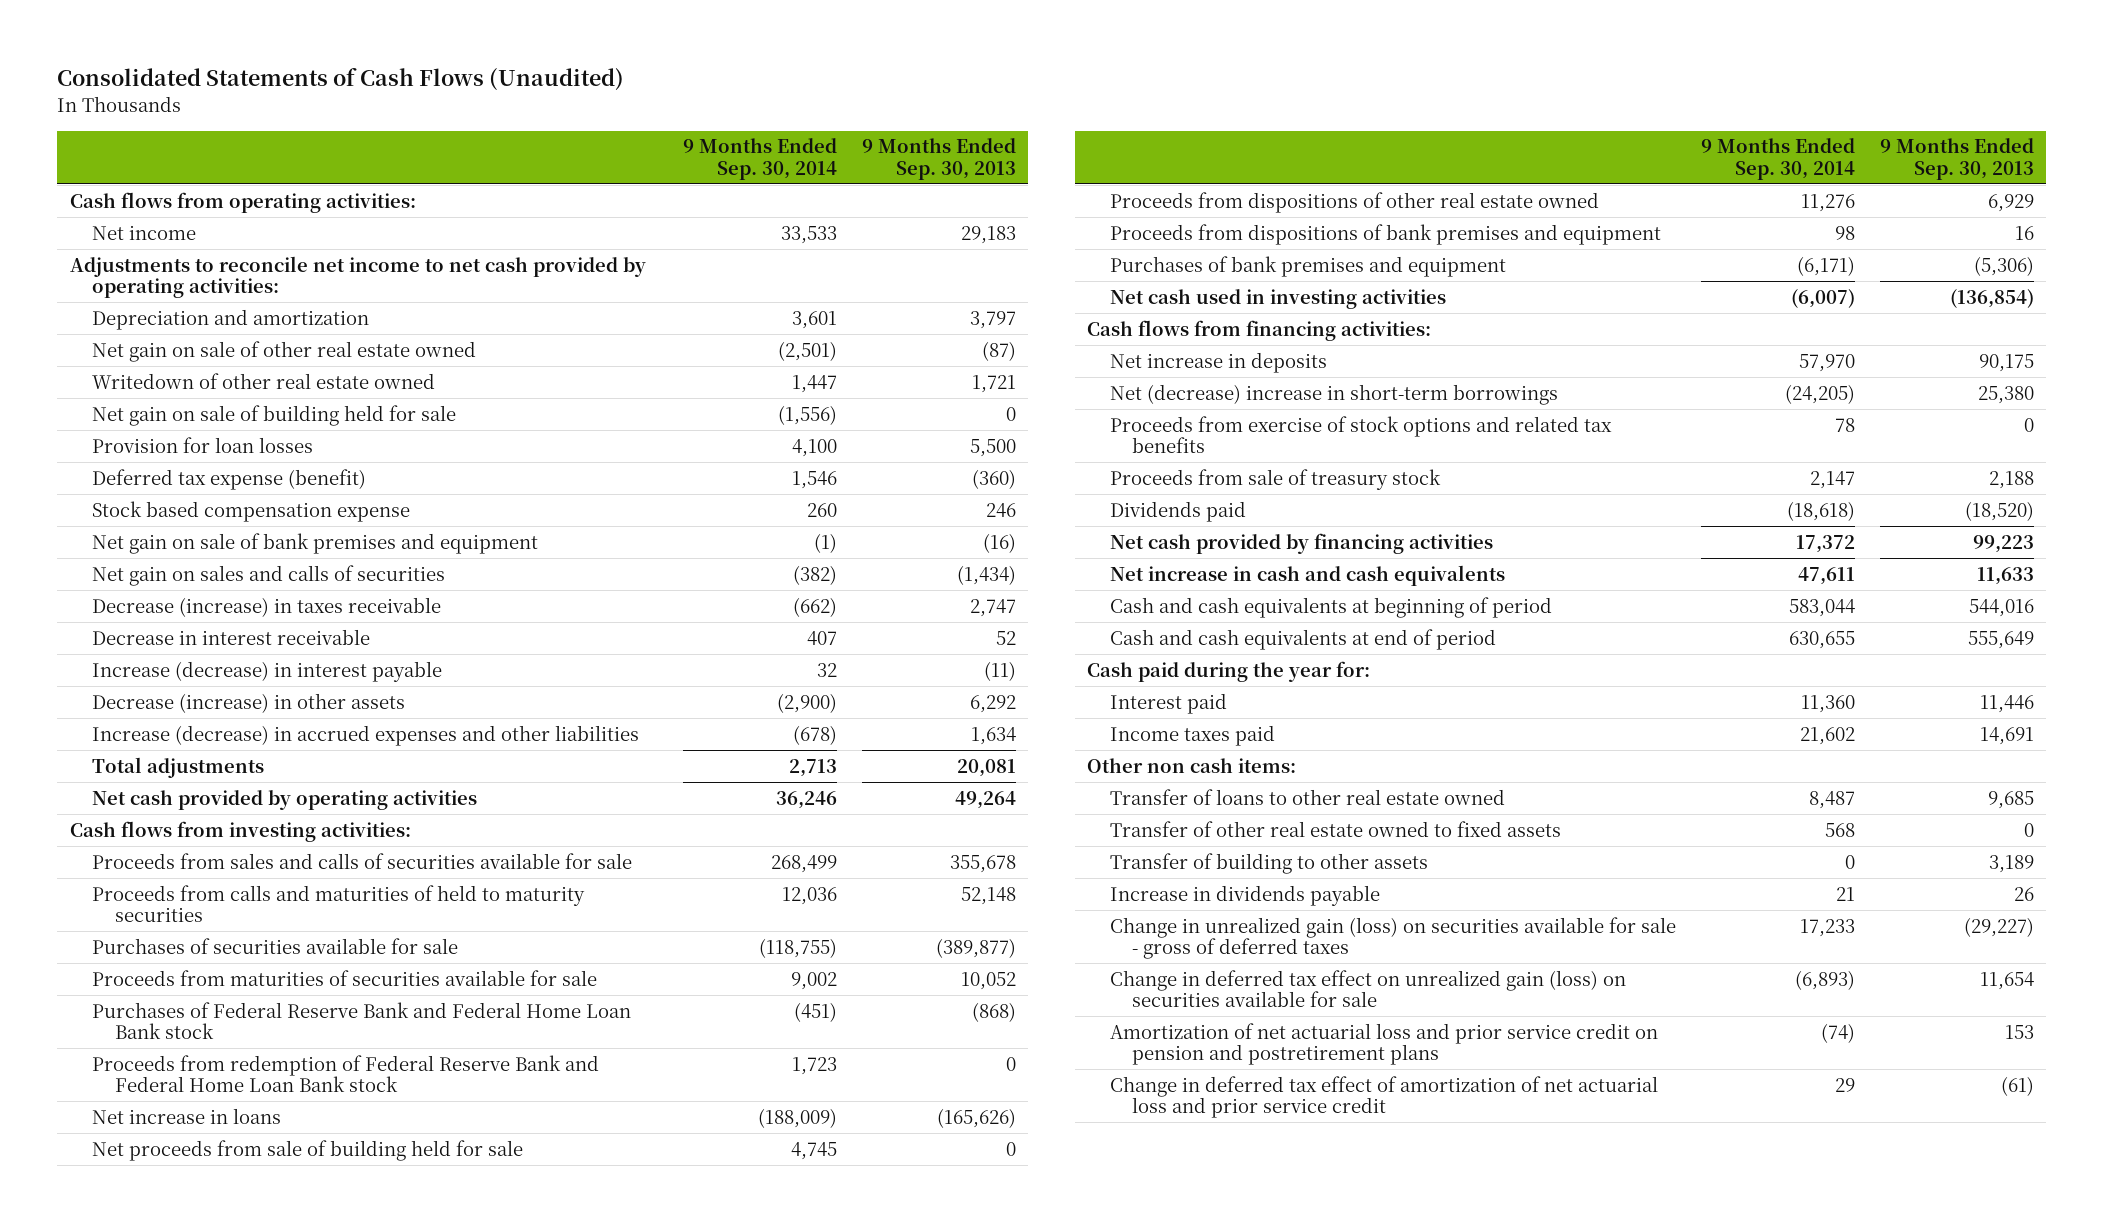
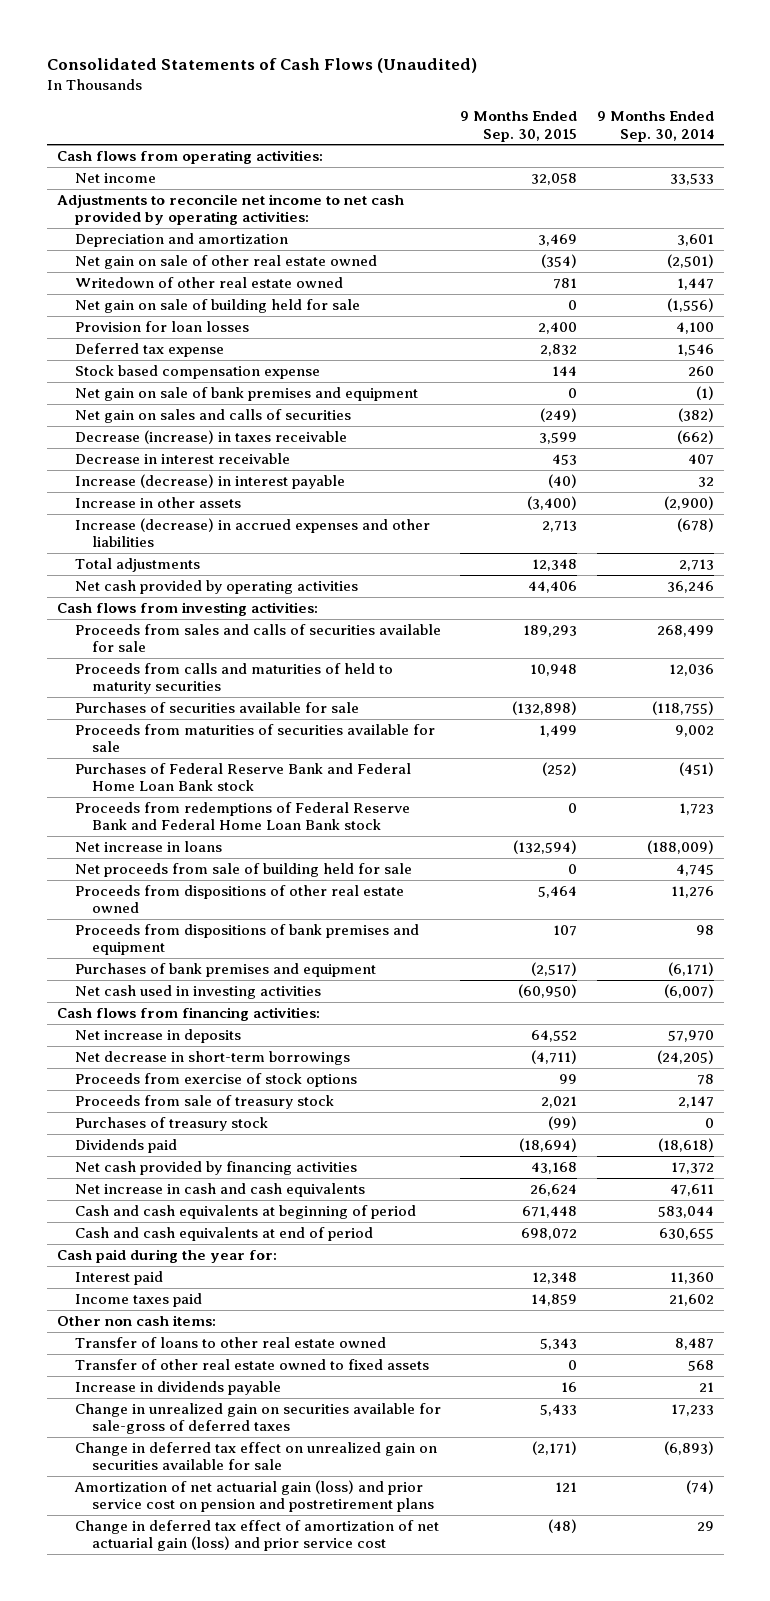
- | 9 Months Ended Sep. 30, 2014 | 9 Months Ended Sep. 30, 2013
+ | 9 Months Ended Sep. 30, 2015 | 9 Months Ended Sep. 30, 2014
- Deferred tax expense (benefit) | 1,546 | (360)
+ Deferred tax expense | 2,832 | 1,546
- Decrease (increase) in other assets | (2,900) | 6,292
+ Increase in other assets | (3,400) | (2,900)
- Proceeds from redemption of Federal Reserve Bank and Federal Home Loan Bank stock | 1,723 | 0
+ Proceeds from redemptions of Federal Reserve Bank and Federal Home Loan Bank stock | 0 | 1,723
- Net (decrease) increase in short-term borrowings | (24,205) | 25,380
- Proceeds from exercise of stock options and related tax benefits | 78 | 0
+ Net decrease in short-term borrowings | (4,711) | (24,205)
+ Proceeds from exercise of stock options | 99 | 78
+ Purchases of treasury stock | (99) | 0
- Transfer of building to other assets | 0 | 3,189
- Change in unrealized gain (loss) on securities available for sale - gross of deferred taxes | 17,233 | (29,227)
- Change in deferred tax effect on unrealized gain (loss) on securities available for sale | (6,893) | 11,654
- Amortization of net actuarial loss and prior service credit on pension and postretirement plans | (74) | 153
- Change in deferred tax effect of amortization of net actuarial loss and prior service credit | 29 | (61)
+ Change in unrealized gain on securities available for sale-gross of deferred taxes | 5,433 | 17,233
+ Change in deferred tax effect on unrealized gain on securities available for sale | (2,171) | (6,893)
+ Amortization of net actuarial gain (loss) and prior service cost on pension and postretirement plans | 121 | (74)
+ Change in deferred tax effect of amortization of net actuarial gain (loss) and prior service cost | (48) | 29

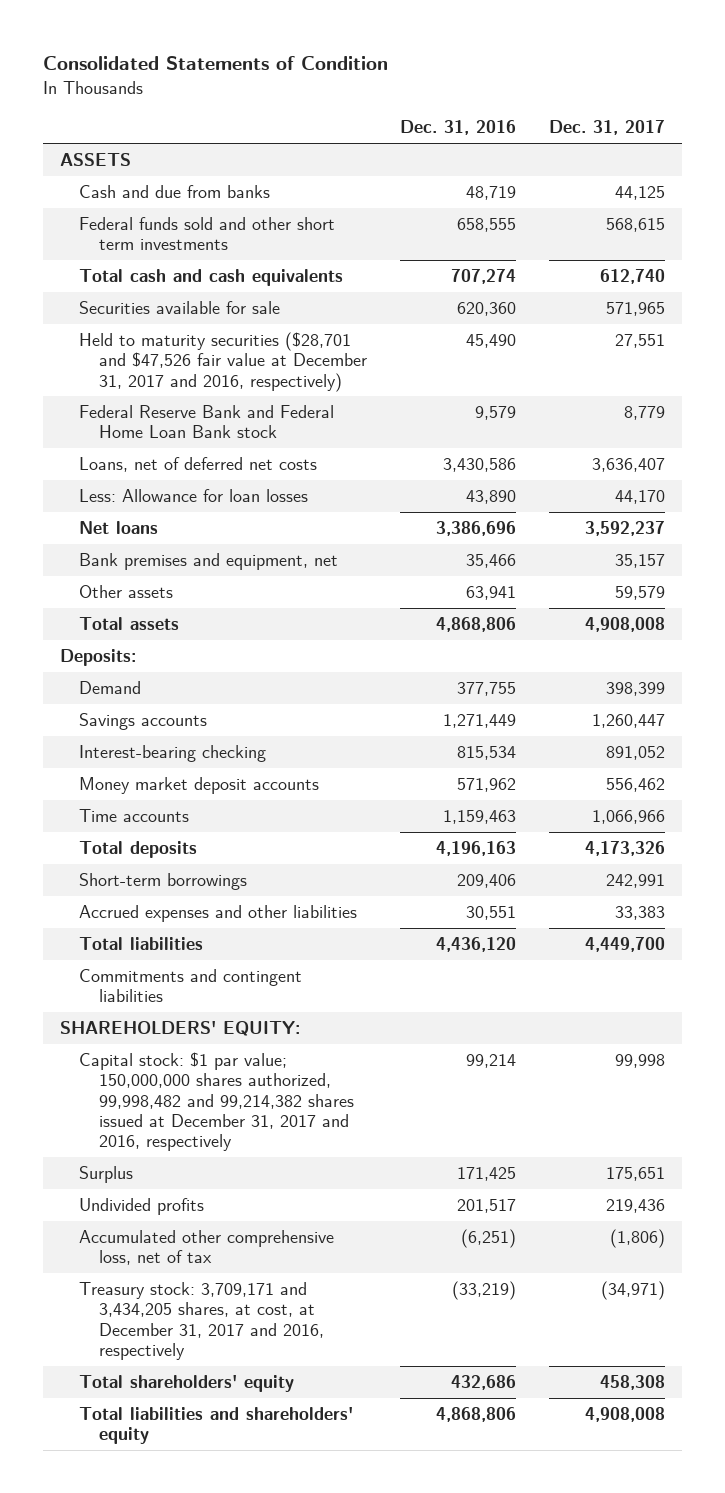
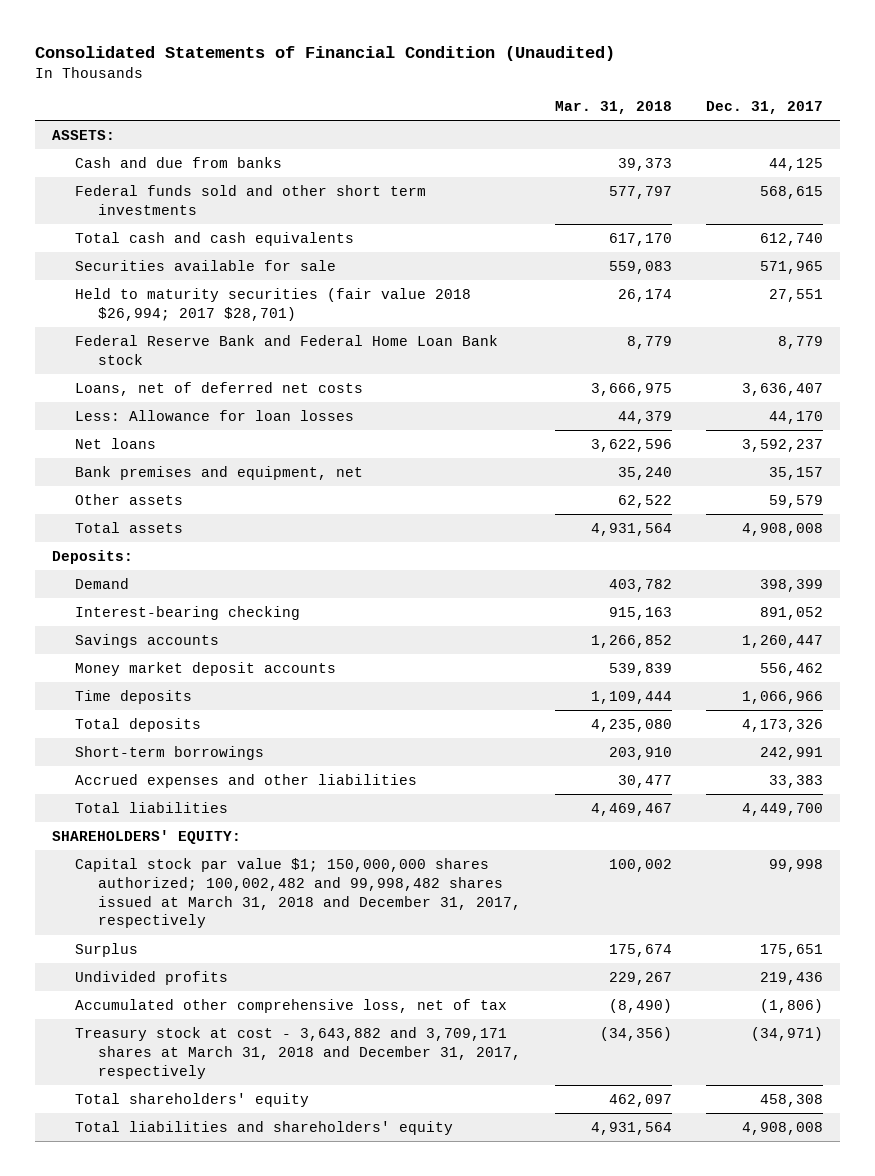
- Consolidated Statements of Condition
+ Consolidated Statements of Financial Condition (Unaudited)
- | Dec. 31, 2016 | Dec. 31, 2017
+ | Mar. 31, 2018 | Dec. 31, 2017
- ASSETS
+ ASSETS:
- Held to maturity securities ($28,701 and $47,526 fair value at December 31, 2017 and 2016, respectively) | 45,490 | 27,551
+ Held to maturity securities (fair value 2018 $26,994; 2017 $28,701) | 26,174 | 27,551
moved down: Savings accounts | 1,266,852 | 1,260,447
- Time accounts | 1,159,463 | 1,066,966
+ Time deposits | 1,109,444 | 1,066,966
- Commitments and contingent liabilities
- Capital stock: $1 par value; 150,000,000 shares authorized, 99,998,482 and 99,214,382 shares issued at December 31, 2017 and 2016, respectively | 99,214 | 99,998
+ Capital stock par value $1; 150,000,000 shares authorized; 100,002,482 and 99,998,482 shares issued at March 31, 2018 and December 31, 2017, respectively | 100,002 | 99,998
- Treasury stock: 3,709,171 and 3,434,205 shares, at cost, at December 31, 2017 and 2016, respectively | (33,219) | (34,971)
+ Treasury stock at cost - 3,643,882 and 3,709,171 shares at March 31, 2018 and December 31, 2017, respectively | (34,356) | (34,971)

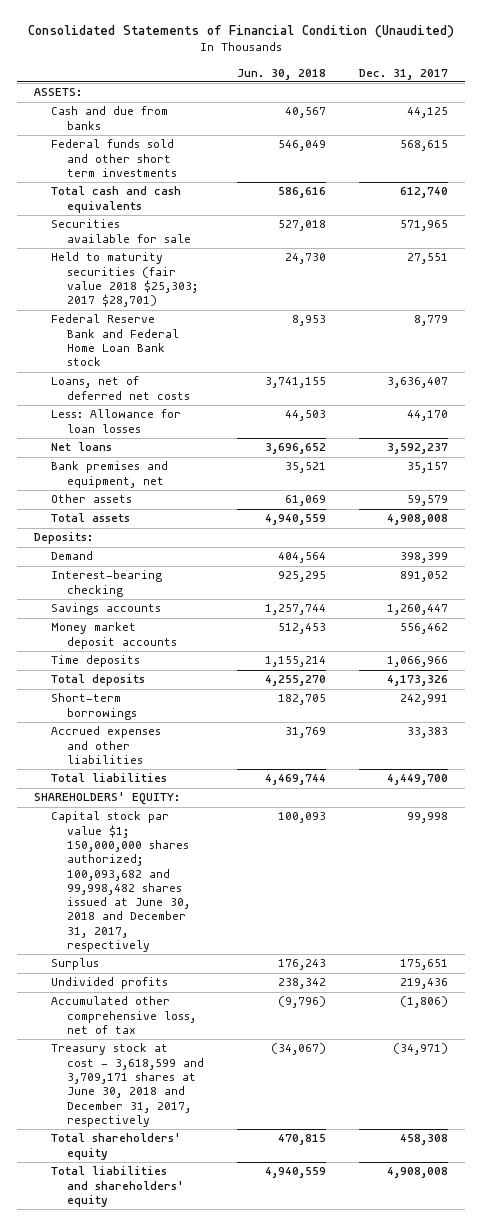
- | Mar. 31, 2018 | Dec. 31, 2017
+ | Jun. 30, 2018 | Dec. 31, 2017
- Held to maturity securities (fair value 2018 $26,994; 2017 $28,701) | 26,174 | 27,551
+ Held to maturity securities (fair value 2018 $25,303; 2017 $28,701) | 24,730 | 27,551
- Capital stock par value $1; 150,000,000 shares authorized; 100,002,482 and 99,998,482 shares issued at March 31, 2018 and December 31, 2017, respectively | 100,002 | 99,998
+ Capital stock par value $1; 150,000,000 shares authorized; 100,093,682 and 99,998,482 shares issued at June 30, 2018 and December 31, 2017, respectively | 100,093 | 99,998
- Treasury stock at cost - 3,643,882 and 3,709,171 shares at March 31, 2018 and December 31, 2017, respectively | (34,356) | (34,971)
+ Treasury stock at cost - 3,618,599 and 3,709,171 shares at June 30, 2018 and December 31, 2017, respectively | (34,067) | (34,971)

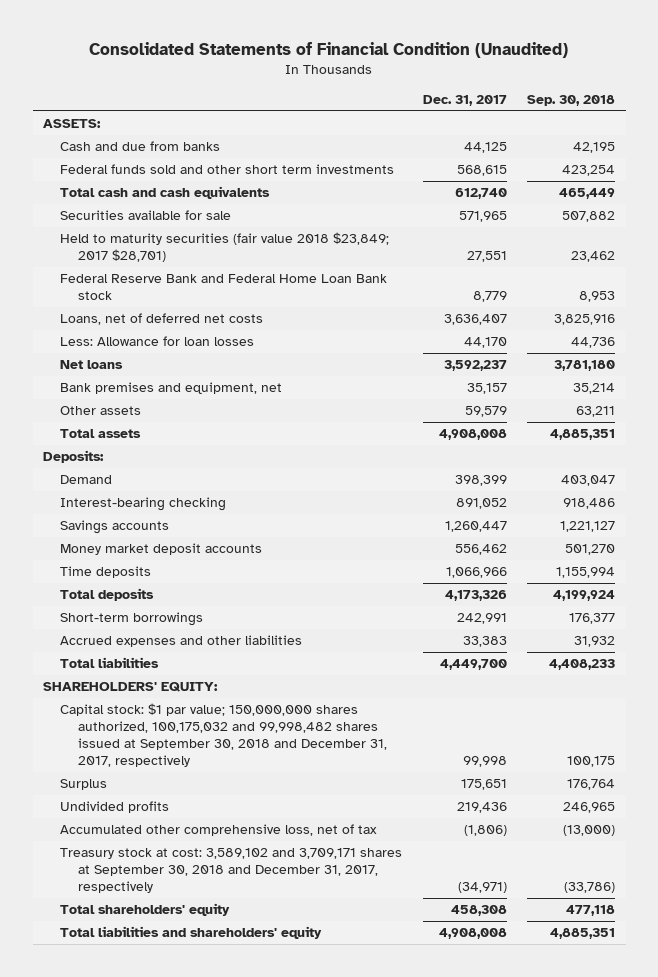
- | Jun. 30, 2018 | Dec. 31, 2017
+ | Dec. 31, 2017 | Sep. 30, 2018
- Held to maturity securities (fair value 2018 $25,303; 2017 $28,701) | 24,730 | 27,551
+ Held to maturity securities (fair value 2018 $23,849; 2017 $28,701) | 27,551 | 23,462
- Capital stock par value $1; 150,000,000 shares authorized; 100,093,682 and 99,998,482 shares issued at June 30, 2018 and December 31, 2017, respectively | 100,093 | 99,998
+ Capital stock: $1 par value; 150,000,000 shares authorized, 100,175,032 and 99,998,482 shares issued at September 30, 2018 and December 31, 2017, respectively | 99,998 | 100,175
- Treasury stock at cost - 3,618,599 and 3,709,171 shares at June 30, 2018 and December 31, 2017, respectively | (34,067) | (34,971)
+ Treasury stock at cost: 3,589,102 and 3,709,171 shares at September 30, 2018 and December 31, 2017, respectively | (34,971) | (33,786)

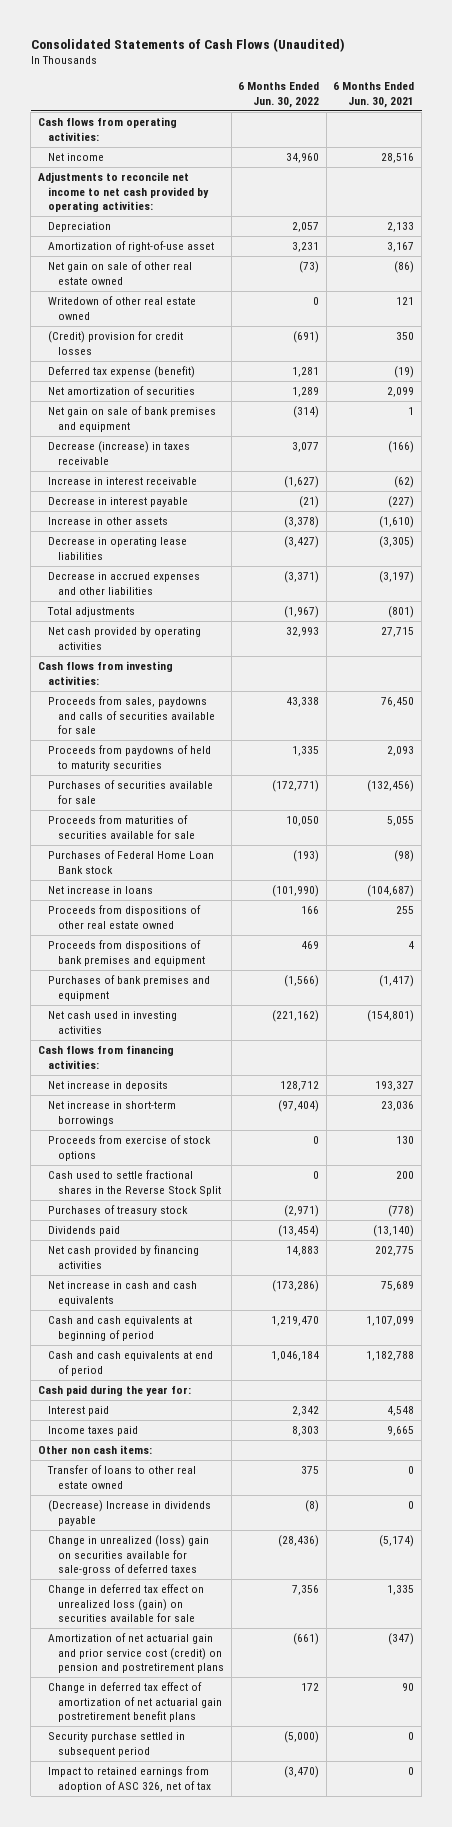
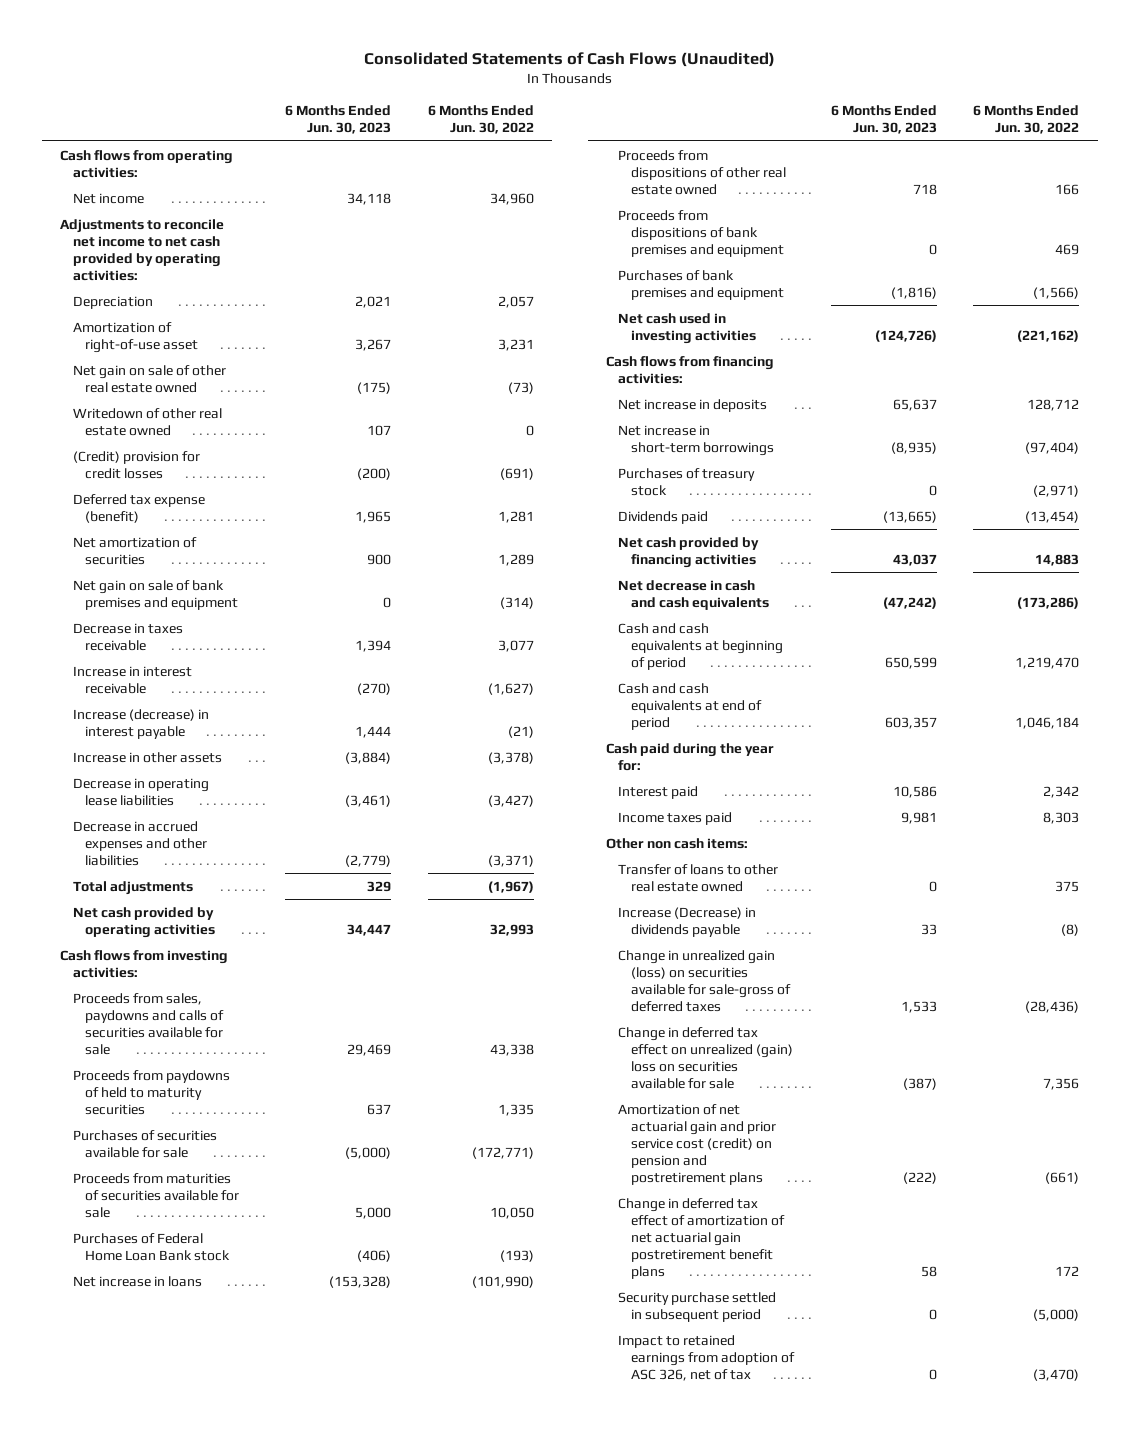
- | 6 Months Ended Jun. 30, 2022 | 6 Months Ended Jun. 30, 2021
+ | 6 Months Ended Jun. 30, 2023 | 6 Months Ended Jun. 30, 2022
- Decrease (increase) in taxes receivable | 3,077 | (166)
+ Decrease in taxes receivable | 1,394 | 3,077
- Decrease in interest payable | (21) | (227)
+ Increase (decrease) in interest payable | 1,444 | (21)
- Proceeds from exercise of stock options | 0 | 130
- Cash used to settle fractional shares in the Reverse Stock Split | 0 | 200
- Net increase in cash and cash equivalents | (173,286) | 75,689
+ Net decrease in cash and cash equivalents | (47,242) | (173,286)
- (Decrease) Increase in dividends payable | (8) | 0
- Change in unrealized (loss) gain on securities available for sale-gross of deferred taxes | (28,436) | (5,174)
- Change in deferred tax effect on unrealized loss (gain) on securities available for sale | 7,356 | 1,335
+ Increase (Decrease) in dividends payable | 33 | (8)
+ Change in unrealized gain (loss) on securities available for sale-gross of deferred taxes | 1,533 | (28,436)
+ Change in deferred tax effect on unrealized (gain) loss on securities available for sale | (387) | 7,356

